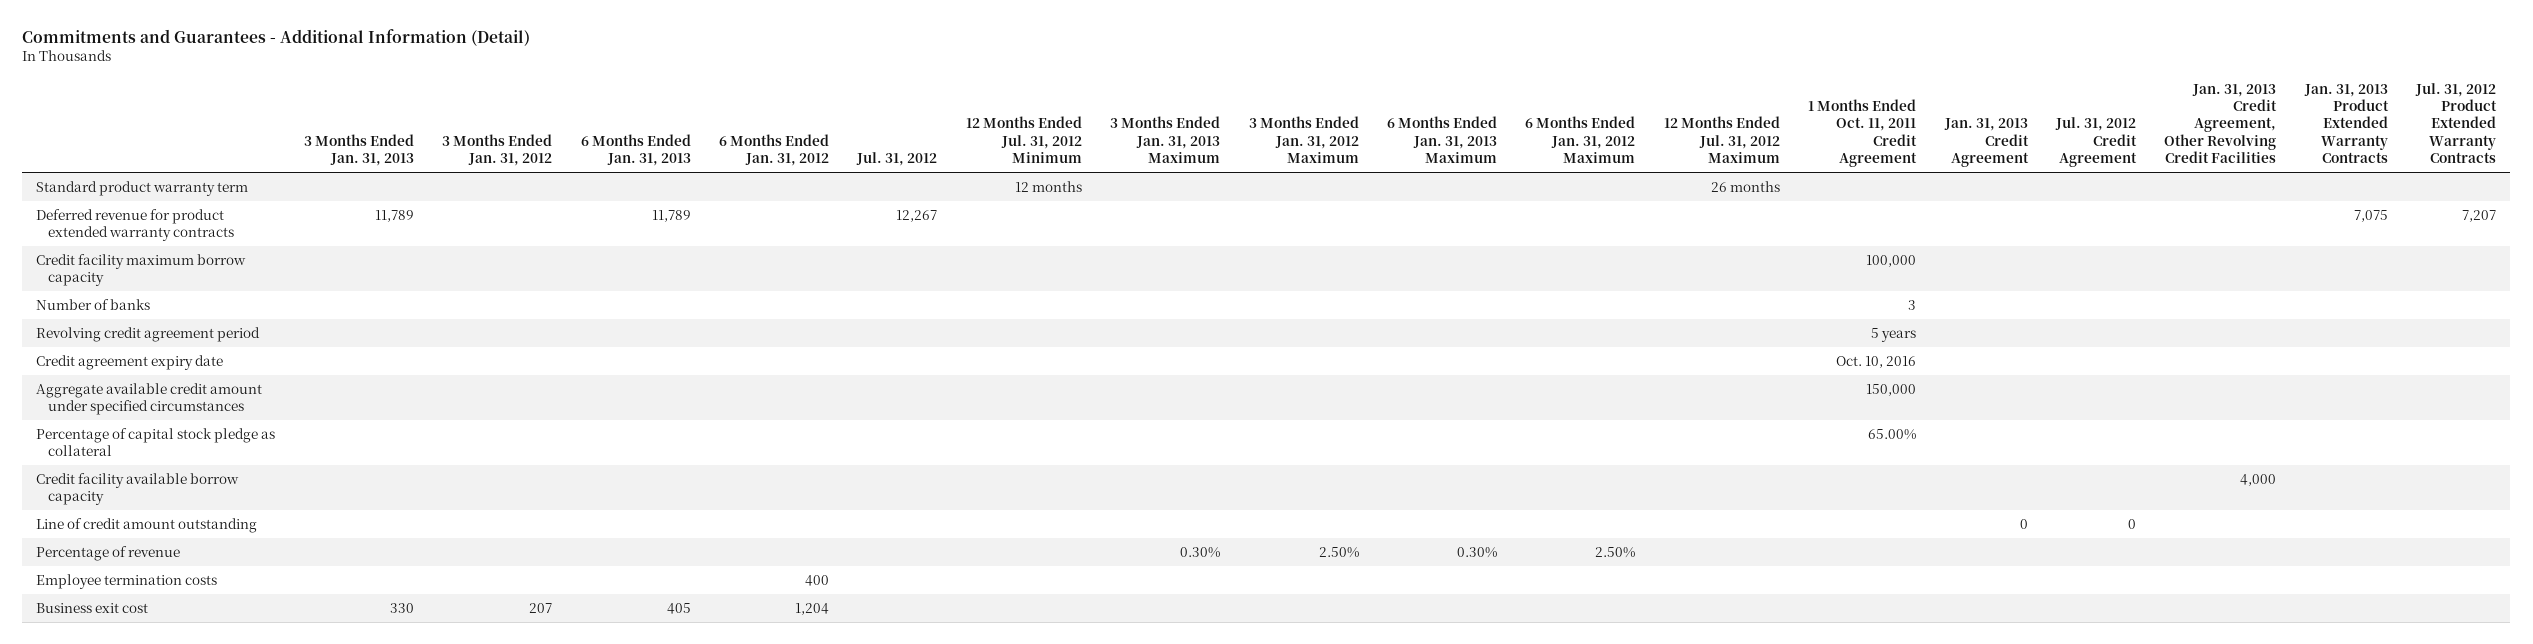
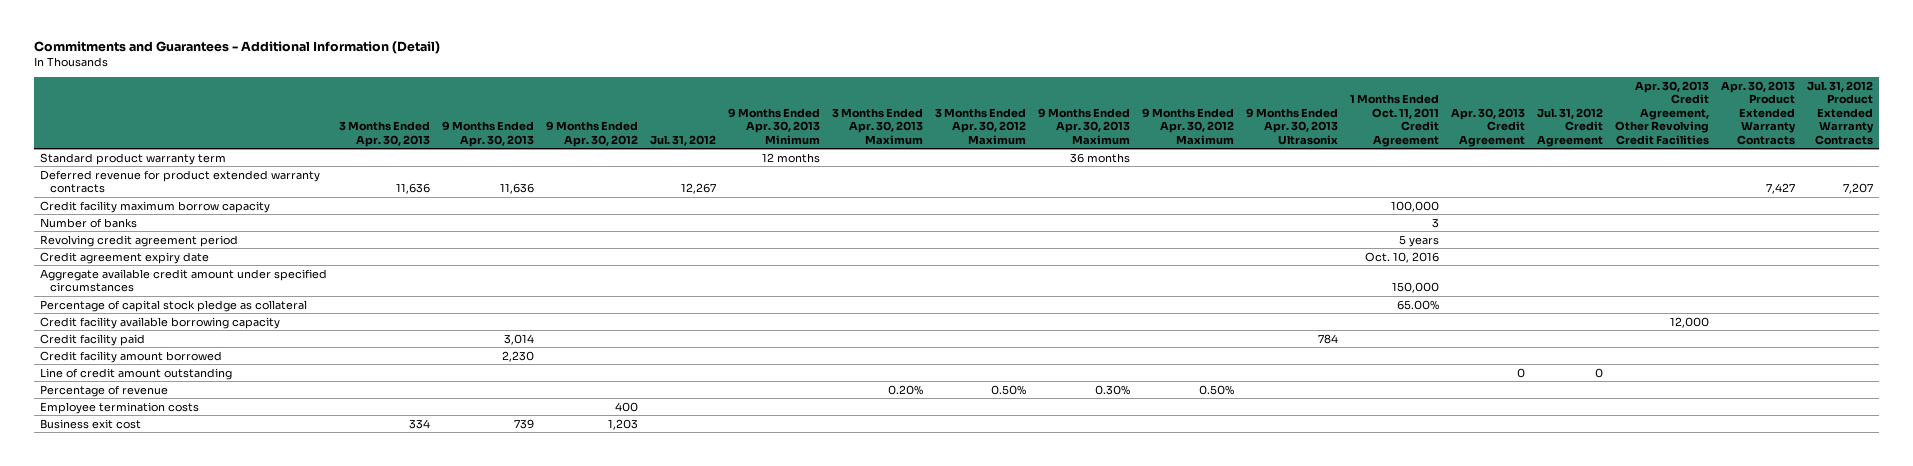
- | 3 Months Ended Jan. 31, 2013 | 3 Months Ended Jan. 31, 2012 | 6 Months Ended Jan. 31, 2013 | 6 Months Ended Jan. 31, 2012 | Jul. 31, 2012 | 12 Months Ended Jul. 31, 2012 Minimum | 3 Months Ended Jan. 31, 2013 Maximum | 3 Months Ended Jan. 31, 2012 Maximum | 6 Months Ended Jan. 31, 2013 Maximum | 6 Months Ended Jan. 31, 2012 Maximum | 12 Months Ended Jul. 31, 2012 Maximum | 1 Months Ended Oct. 11, 2011 Credit Agreement | Jan. 31, 2013 Credit Agreement | Jul. 31, 2012 Credit Agreement | Jan. 31, 2013 Credit Agreement, Other Revolving Credit Facilities | Jan. 31, 2013 Product Extended Warranty Contracts | Jul. 31, 2012 Product Extended Warranty Contracts
+ | 3 Months Ended Apr. 30, 2013 | 9 Months Ended Apr. 30, 2013 | 9 Months Ended Apr. 30, 2012 | Jul. 31, 2012 | 9 Months Ended Apr. 30, 2013 Minimum | 3 Months Ended Apr. 30, 2013 Maximum | 3 Months Ended Apr. 30, 2012 Maximum | 9 Months Ended Apr. 30, 2013 Maximum | 9 Months Ended Apr. 30, 2012 Maximum | 9 Months Ended Apr. 30, 2013 Ultrasonix | 1 Months Ended Oct. 11, 2011 Credit Agreement | Apr. 30, 2013 Credit Agreement | Jul. 31, 2012 Credit Agreement | Apr. 30, 2013 Credit Agreement, Other Revolving Credit Facilities | Apr. 30, 2013 Product Extended Warranty Contracts | Jul. 31, 2012 Product Extended Warranty Contracts
- Credit facility available borrow capacity | | | | | | | | | | | | | | | 4,000 | |
+ Credit facility available borrowing capacity | | | | | | | | | | | | | | 12,000 | |
+ Credit facility paid | | 3,014 | | | | | | | | 784 | | | | | |
+ Credit facility amount borrowed | | 2,230 | | | | | | | | | | | | | |

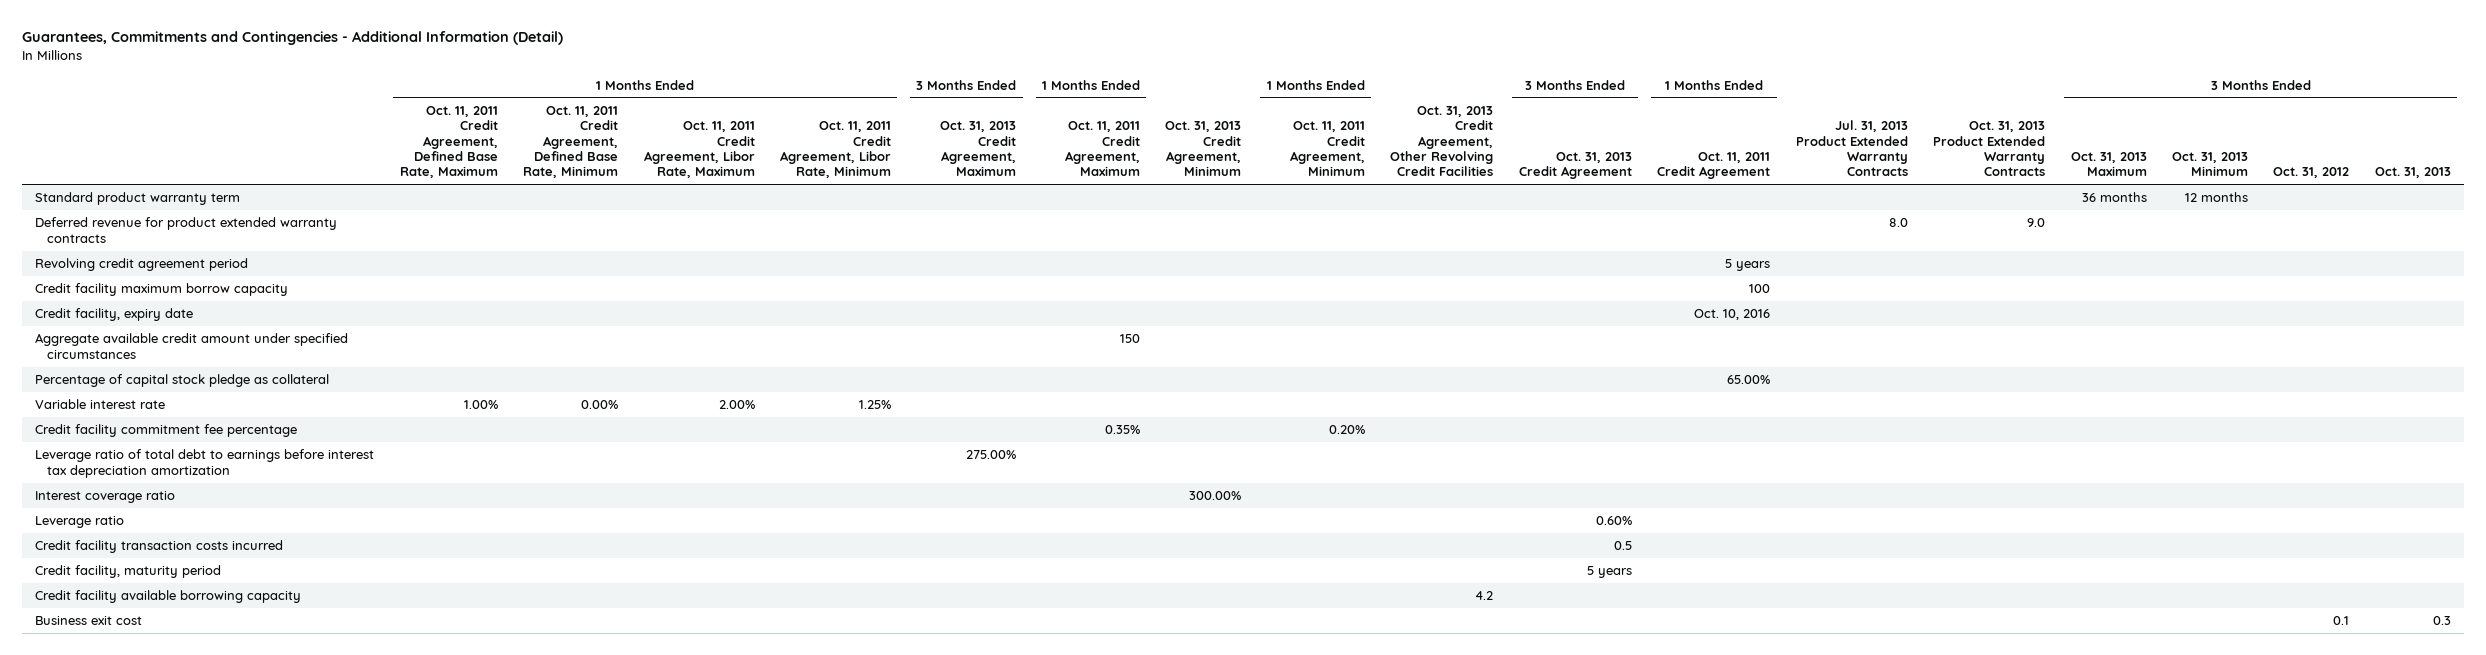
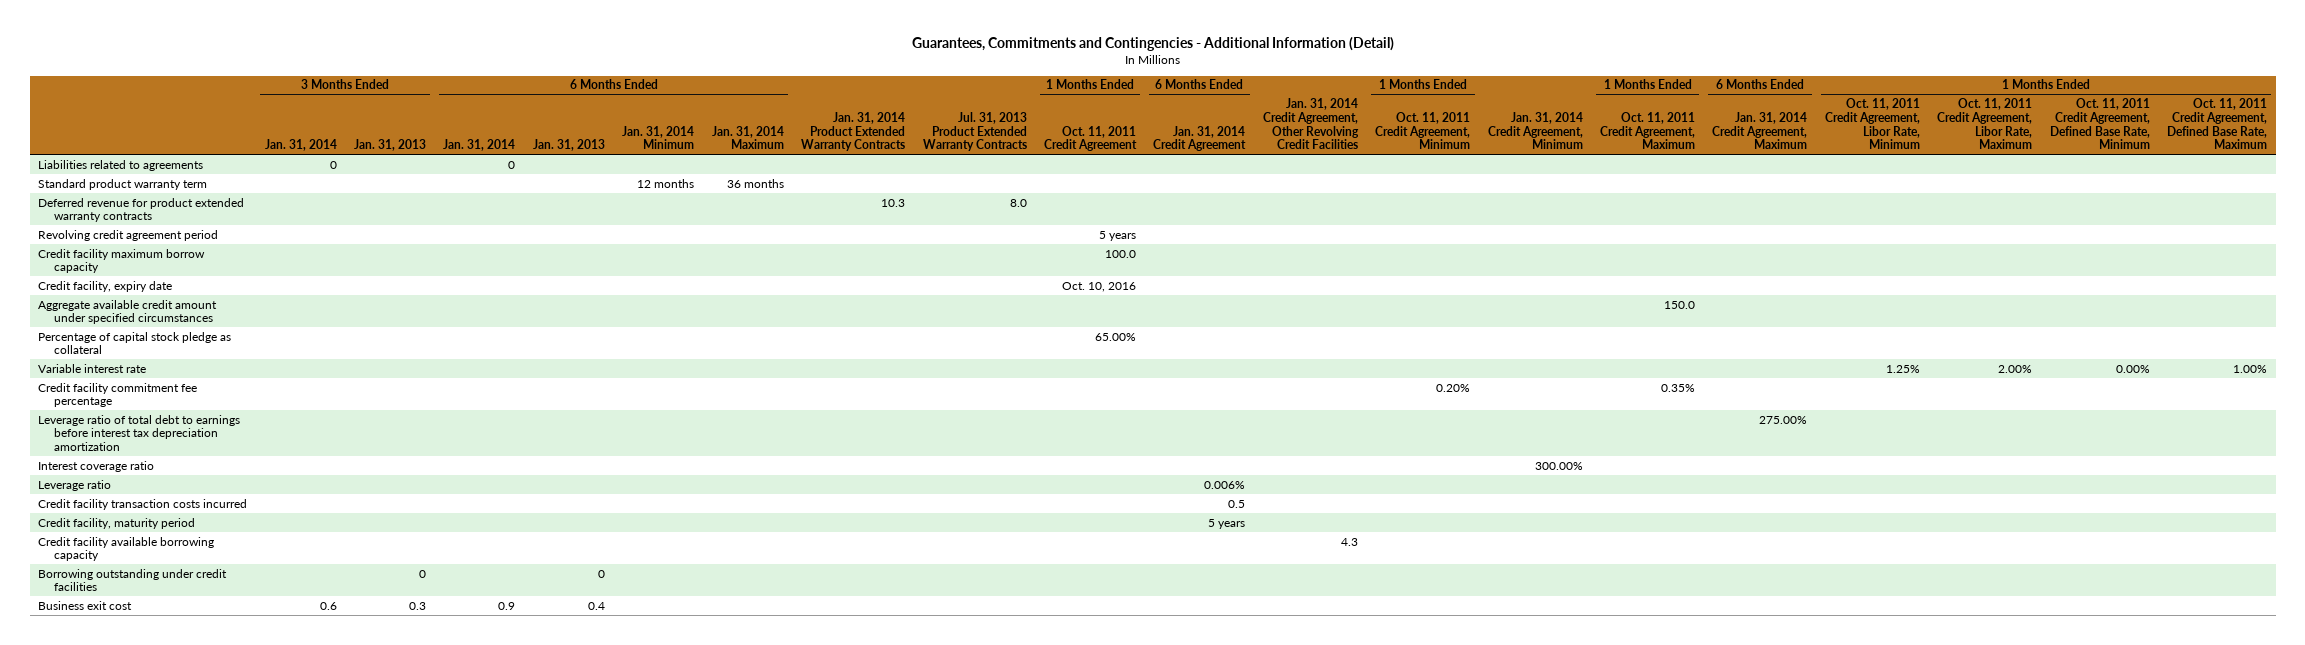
- | 1 Months Ended Oct. 11, 2011 Credit Agreement, Defined Base Rate, Maximum | 1 Months Ended Oct. 11, 2011 Credit Agreement, Defined Base Rate, Minimum | 1 Months Ended Oct. 11, 2011 Credit Agreement, Libor Rate, Maximum | 1 Months Ended Oct. 11, 2011 Credit Agreement, Libor Rate, Minimum | 3 Months Ended Oct. 31, 2013 Credit Agreement, Maximum | 1 Months Ended Oct. 11, 2011 Credit Agreement, Maximum | Oct. 31, 2013 Credit Agreement, Minimum | 1 Months Ended Oct. 11, 2011 Credit Agreement, Minimum | Oct. 31, 2013 Credit Agreement, Other Revolving Credit Facilities | 3 Months Ended Oct. 31, 2013 Credit Agreement | 1 Months Ended Oct. 11, 2011 Credit Agreement | Jul. 31, 2013 Product Extended Warranty Contracts | Oct. 31, 2013 Product Extended Warranty Contracts | 3 Months Ended Oct. 31, 2013 Maximum | 3 Months Ended Oct. 31, 2013 Minimum | 3 Months Ended Oct. 31, 2012 | 3 Months Ended Oct. 31, 2013
+ | 3 Months Ended Jan. 31, 2014 | 3 Months Ended Jan. 31, 2013 | 6 Months Ended Jan. 31, 2014 | 6 Months Ended Jan. 31, 2013 | 6 Months Ended Jan. 31, 2014 Minimum | 6 Months Ended Jan. 31, 2014 Maximum | Jan. 31, 2014 Product Extended Warranty Contracts | Jul. 31, 2013 Product Extended Warranty Contracts | 1 Months Ended Oct. 11, 2011 Credit Agreement | 6 Months Ended Jan. 31, 2014 Credit Agreement | Jan. 31, 2014 Credit Agreement, Other Revolving Credit Facilities | 1 Months Ended Oct. 11, 2011 Credit Agreement, Minimum | Jan. 31, 2014 Credit Agreement, Minimum | 1 Months Ended Oct. 11, 2011 Credit Agreement, Maximum | 6 Months Ended Jan. 31, 2014 Credit Agreement, Maximum | 1 Months Ended Oct. 11, 2011 Credit Agreement, Libor Rate, Minimum | 1 Months Ended Oct. 11, 2011 Credit Agreement, Libor Rate, Maximum | 1 Months Ended Oct. 11, 2011 Credit Agreement, Defined Base Rate, Minimum | 1 Months Ended Oct. 11, 2011 Credit Agreement, Defined Base Rate, Maximum
+ Liabilities related to agreements | 0 | | 0 | | | | | | | | | | | | | | | |
- Credit facility maximum borrow capacity | | | | | | | | | | | 100 | | | | | |
+ Credit facility maximum borrow capacity | | | | | | | | | 100.0 | | | | | | | | | |
- Aggregate available credit amount under specified circumstances | | | | | | 150 | | | | | | | | | | |
+ Aggregate available credit amount under specified circumstances | | | | | | | | | | | | | | 150.0 | | | | |
+ Borrowing outstanding under credit facilities | | 0 | | 0 | | | | | | | | | | | | | | |

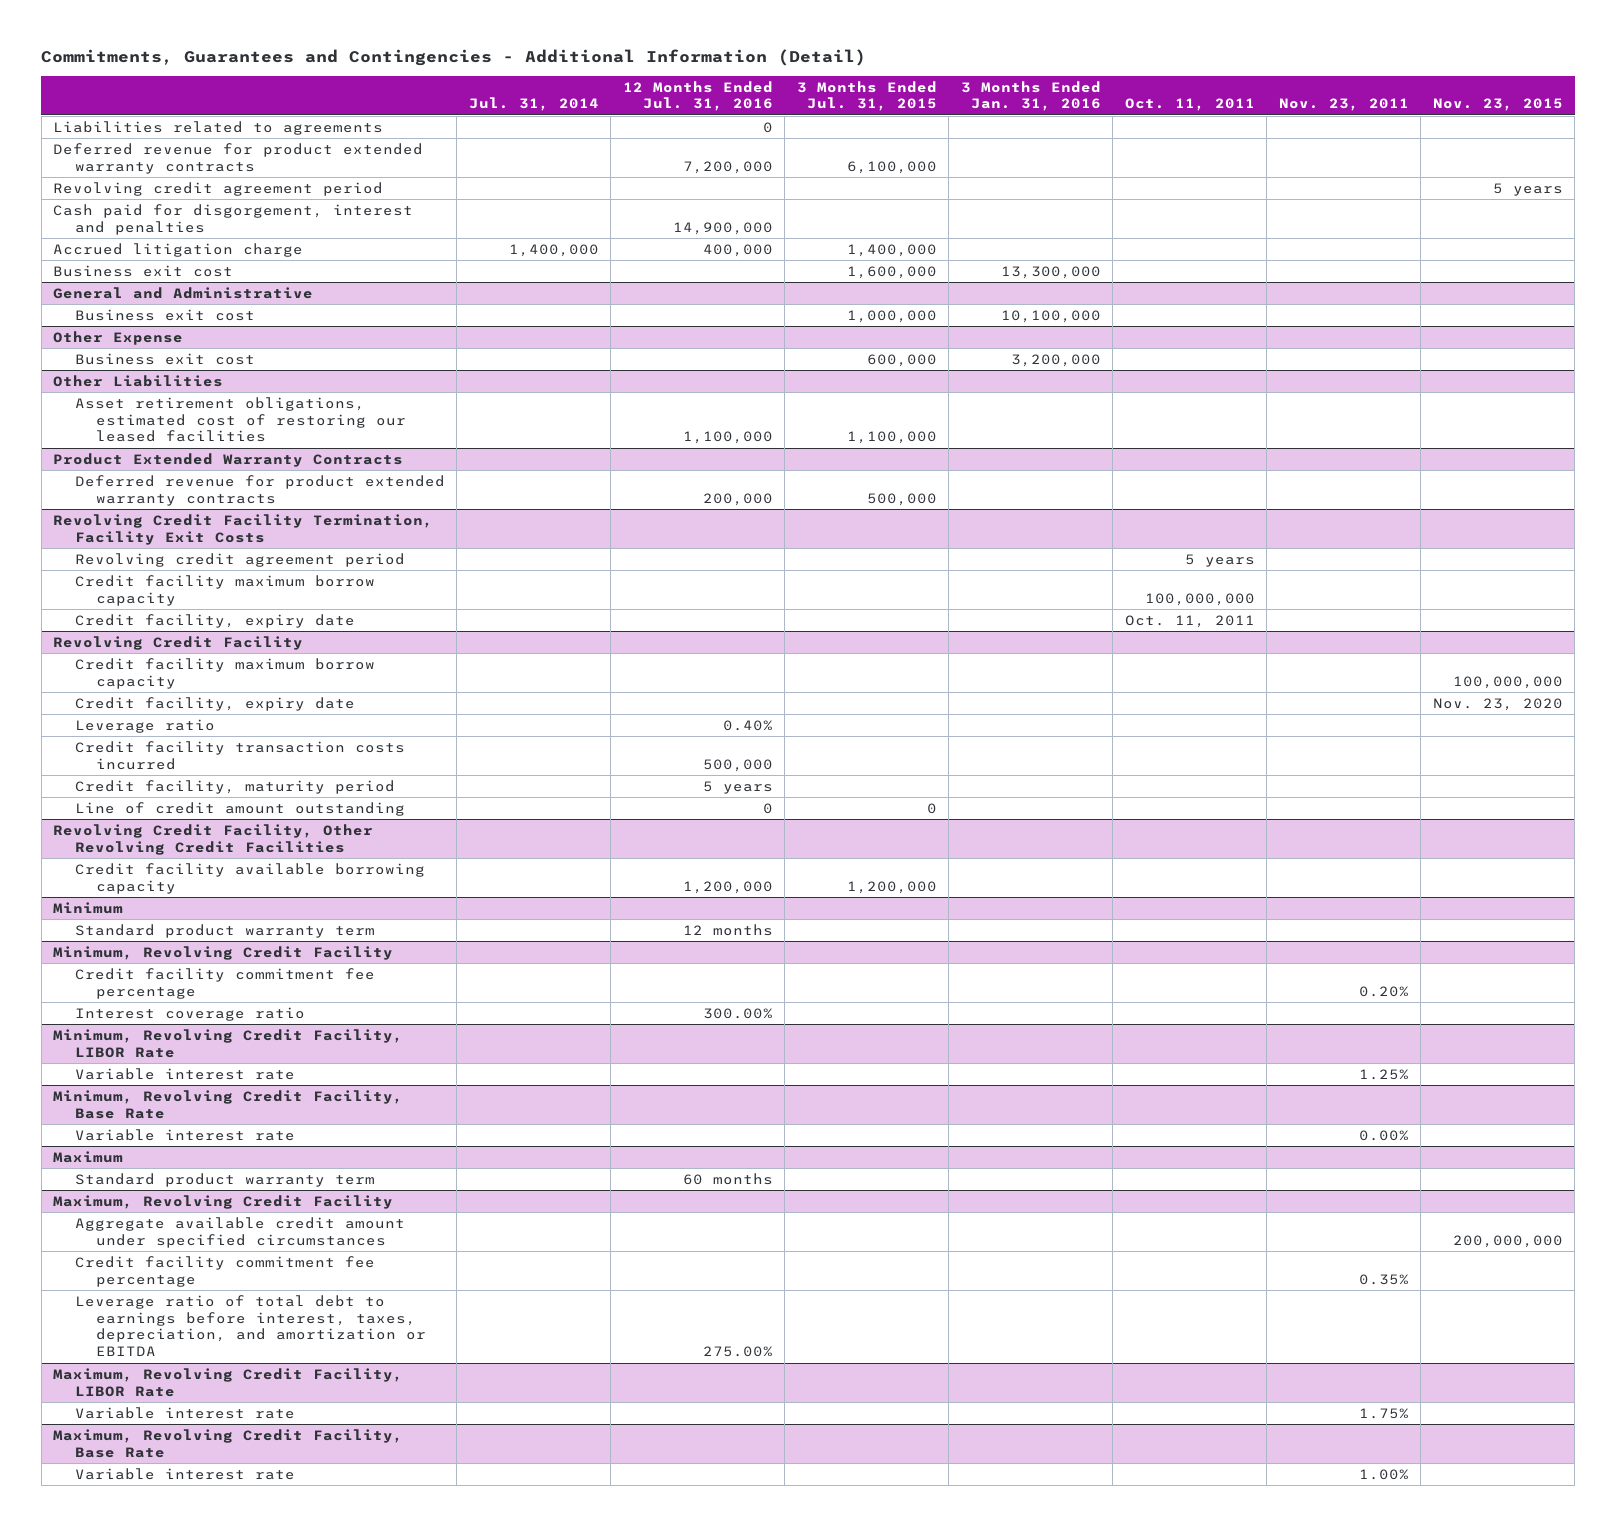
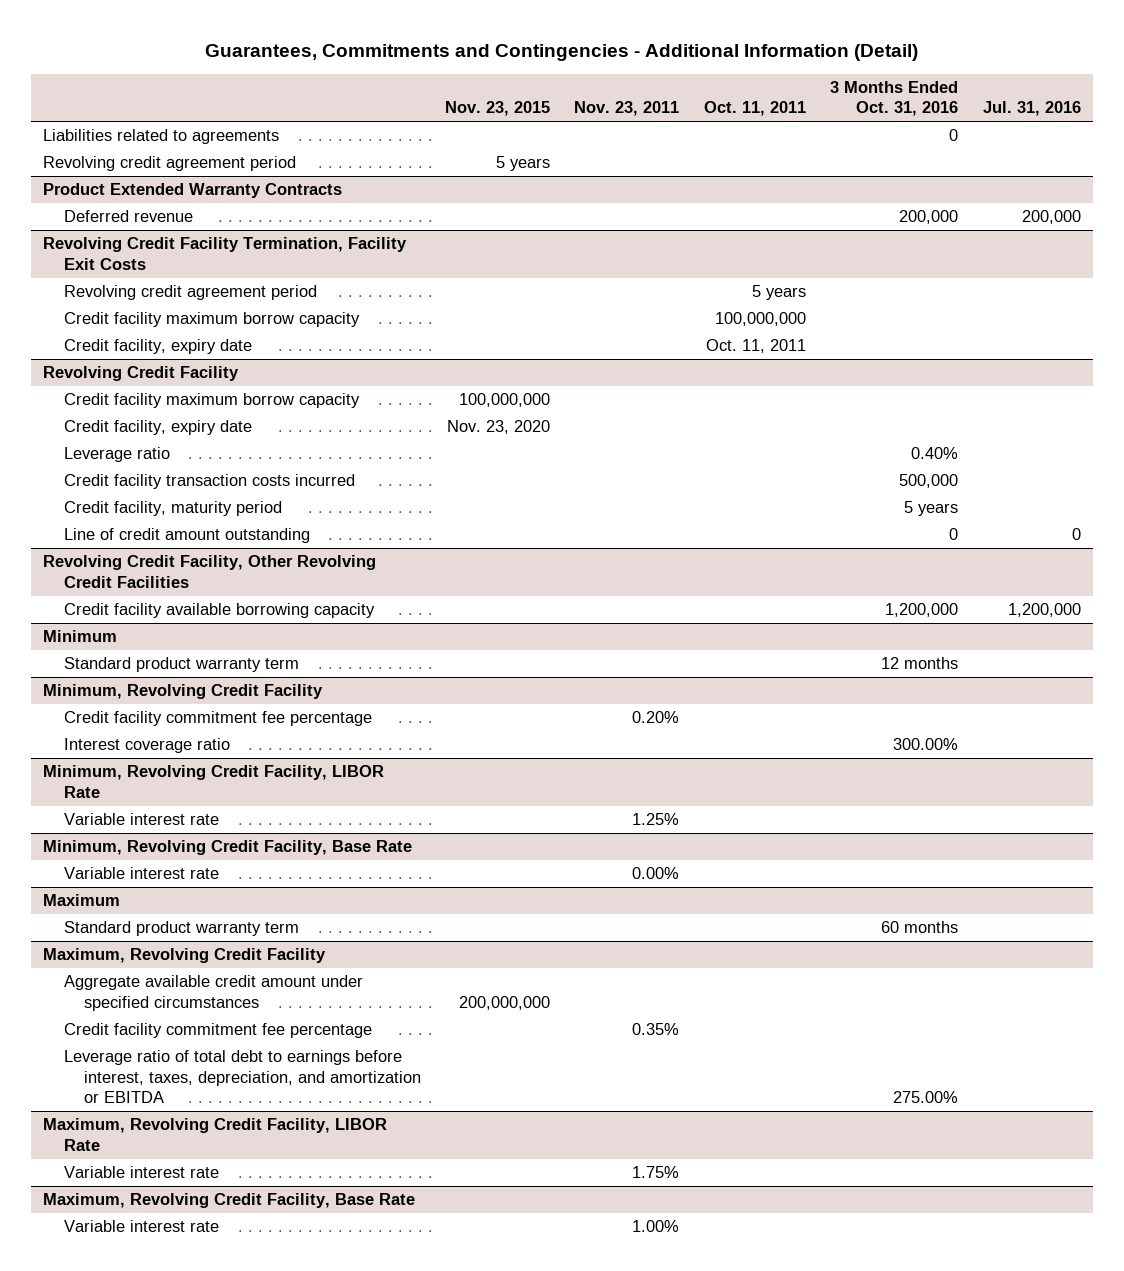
- Commitments, Guarantees and Contingencies - Additional Information (Detail)
+ Guarantees, Commitments and Contingencies - Additional Information (Detail)
- | Jul. 31, 2014 | 12 Months Ended Jul. 31, 2016 | 3 Months Ended Jul. 31, 2015 | 3 Months Ended Jan. 31, 2016 | Oct. 11, 2011 | Nov. 23, 2011 | Nov. 23, 2015
+ | Nov. 23, 2015 | Nov. 23, 2011 | Oct. 11, 2011 | 3 Months Ended Oct. 31, 2016 | Jul. 31, 2016
- Deferred revenue for product extended warranty contracts | | 7,200,000 | 6,100,000 | | | |
- Cash paid for disgorgement, interest and penalties | | 14,900,000 | | | | |
- Accrued litigation charge | 1,400,000 | 400,000 | 1,400,000 | | | |
- Business exit cost | | | 1,600,000 | 13,300,000 | | |
- General and Administrative
- Business exit cost | | | 1,000,000 | 10,100,000 | | |
- Other Expense
- Business exit cost | | | 600,000 | 3,200,000 | | |
- Other Liabilities
- Asset retirement obligations, estimated cost of restoring our leased facilities | | 1,100,000 | 1,100,000 | | | |
@ Product Extended Warranty Contracts
- Deferred revenue for product extended warranty contracts | | 200,000 | 500,000 | | | |
+ Deferred revenue | | | | 200,000 | 200,000

